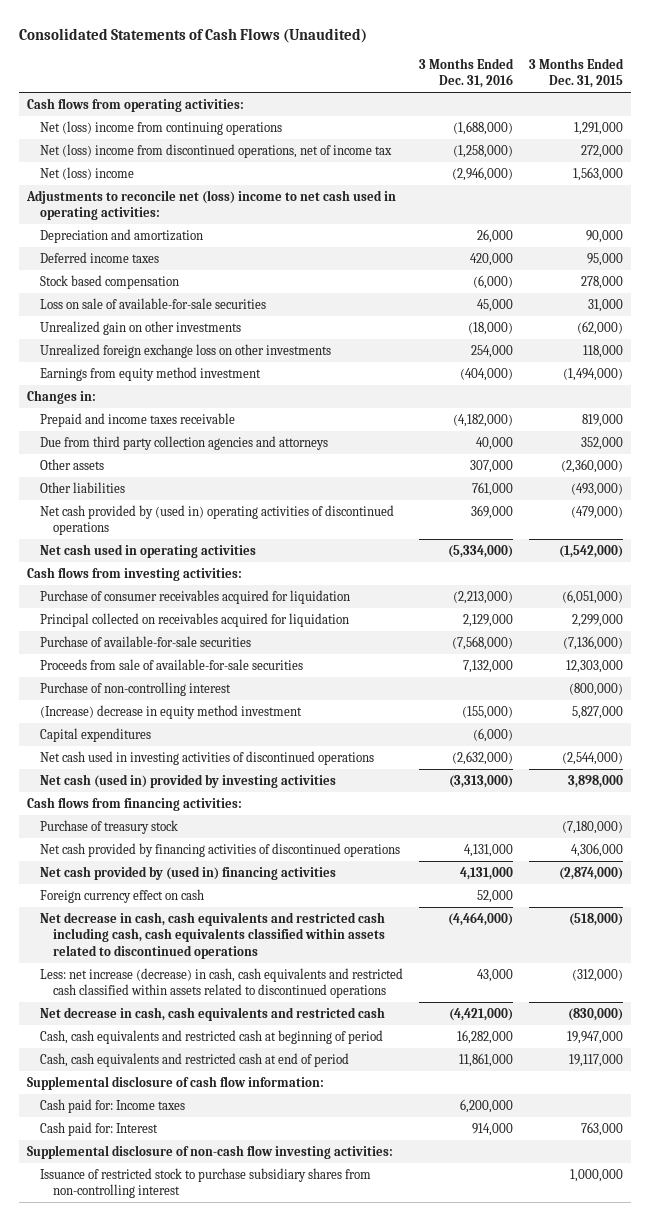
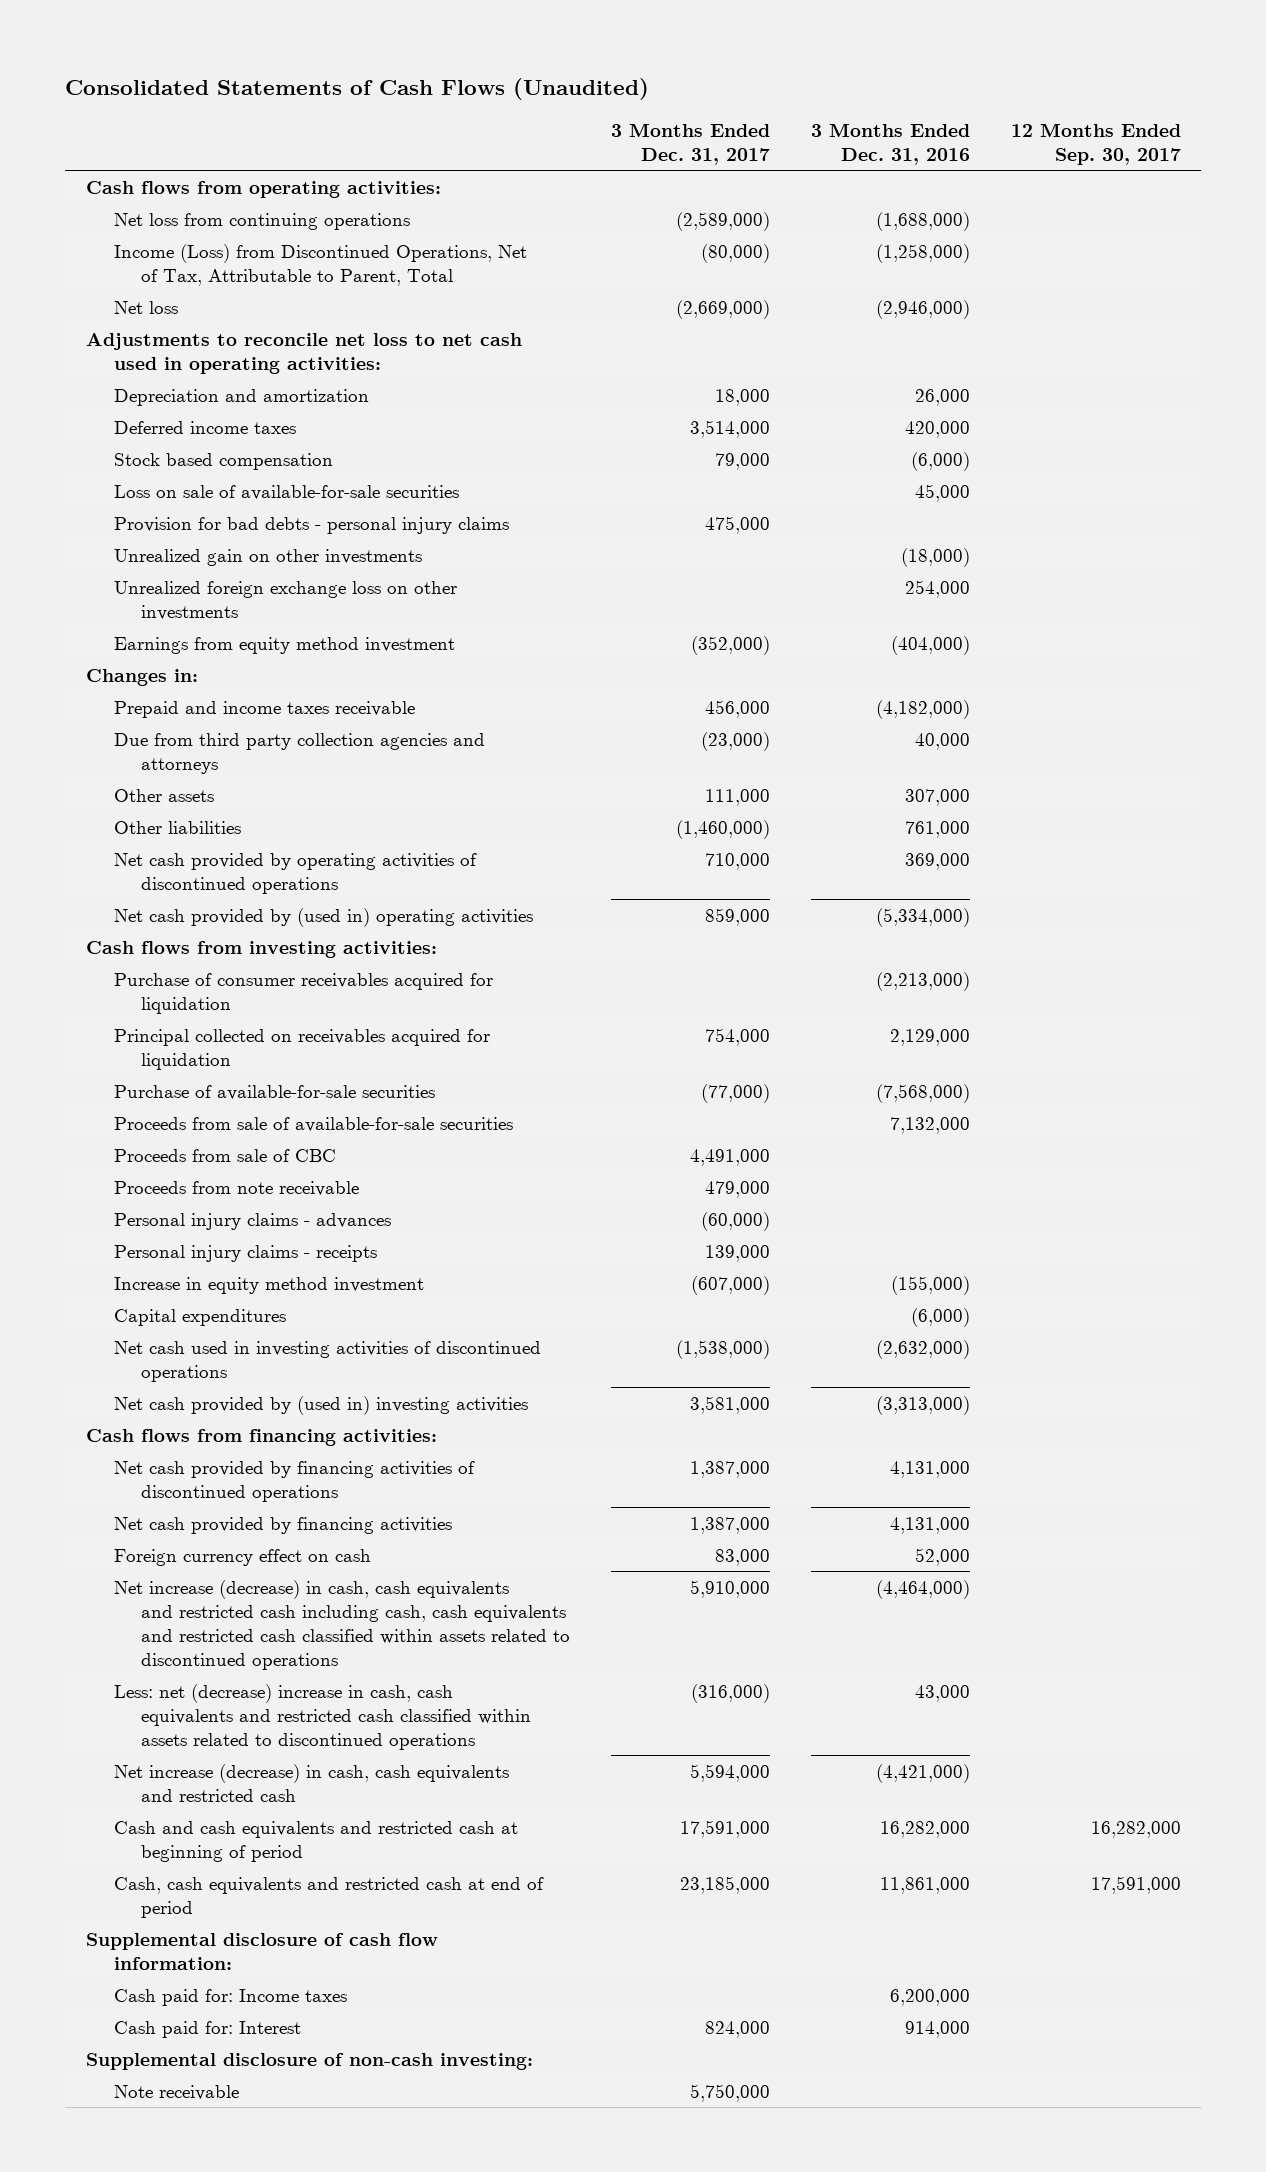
- | 3 Months Ended Dec. 31, 2016 | 3 Months Ended Dec. 31, 2015
+ | 3 Months Ended Dec. 31, 2017 | 3 Months Ended Dec. 31, 2016 | 12 Months Ended Sep. 30, 2017
- Net (loss) income from continuing operations | (1,688,000) | 1,291,000
- Net (loss) income from discontinued operations, net of income tax | (1,258,000) | 272,000
- Net (loss) income | (2,946,000) | 1,563,000
- Adjustments to reconcile net (loss) income to net cash used in operating activities:
+ Net loss from continuing operations | (2,589,000) | (1,688,000) |
+ Income (Loss) from Discontinued Operations, Net of Tax, Attributable to Parent, Total | (80,000) | (1,258,000) |
+ Net loss | (2,669,000) | (2,946,000) |
+ Adjustments to reconcile net loss to net cash used in operating activities:
+ Provision for bad debts - personal injury claims | 475,000 | |
- Net cash provided by (used in) operating activities of discontinued operations | 369,000 | (479,000)
- Net cash used in operating activities | (5,334,000) | (1,542,000)
+ Net cash provided by operating activities of discontinued operations | 710,000 | 369,000 |
+ Net cash provided by (used in) operating activities | 859,000 | (5,334,000) |
- Purchase of non-controlling interest | | (800,000)
- (Increase) decrease in equity method investment | (155,000) | 5,827,000
+ Proceeds from sale of CBC | 4,491,000 | |
+ Proceeds from note receivable | 479,000 | |
+ Personal injury claims - advances | (60,000) | |
+ Personal injury claims - receipts | 139,000 | |
+ Increase in equity method investment | (607,000) | (155,000) |
- Net cash (used in) provided by investing activities | (3,313,000) | 3,898,000
+ Net cash provided by (used in) investing activities | 3,581,000 | (3,313,000) |
- Purchase of treasury stock | | (7,180,000)
- Net cash provided by (used in) financing activities | 4,131,000 | (2,874,000)
+ Net cash provided by financing activities | 1,387,000 | 4,131,000 |
- Net decrease in cash, cash equivalents and restricted cash including cash, cash equivalents classified within assets related to discontinued operations | (4,464,000) | (518,000)
- Less: net increase (decrease) in cash, cash equivalents and restricted cash classified within assets related to discontinued operations | 43,000 | (312,000)
- Net decrease in cash, cash equivalents and restricted cash | (4,421,000) | (830,000)
- Cash, cash equivalents and restricted cash at beginning of period | 16,282,000 | 19,947,000
+ Net increase (decrease) in cash, cash equivalents and restricted cash including cash, cash equivalents and restricted cash classified within assets related to discontinued operations | 5,910,000 | (4,464,000) |
+ Less: net (decrease) increase in cash, cash equivalents and restricted cash classified within assets related to discontinued operations | (316,000) | 43,000 |
+ Net increase (decrease) in cash, cash equivalents and restricted cash | 5,594,000 | (4,421,000) |
+ Cash and cash equivalents and restricted cash at beginning of period | 17,591,000 | 16,282,000 | 16,282,000
- Supplemental disclosure of non-cash flow investing activities:
- Issuance of restricted stock to purchase subsidiary shares from non-controlling interest | | 1,000,000
+ Supplemental disclosure of non-cash investing:
+ Note receivable | 5,750,000 | |

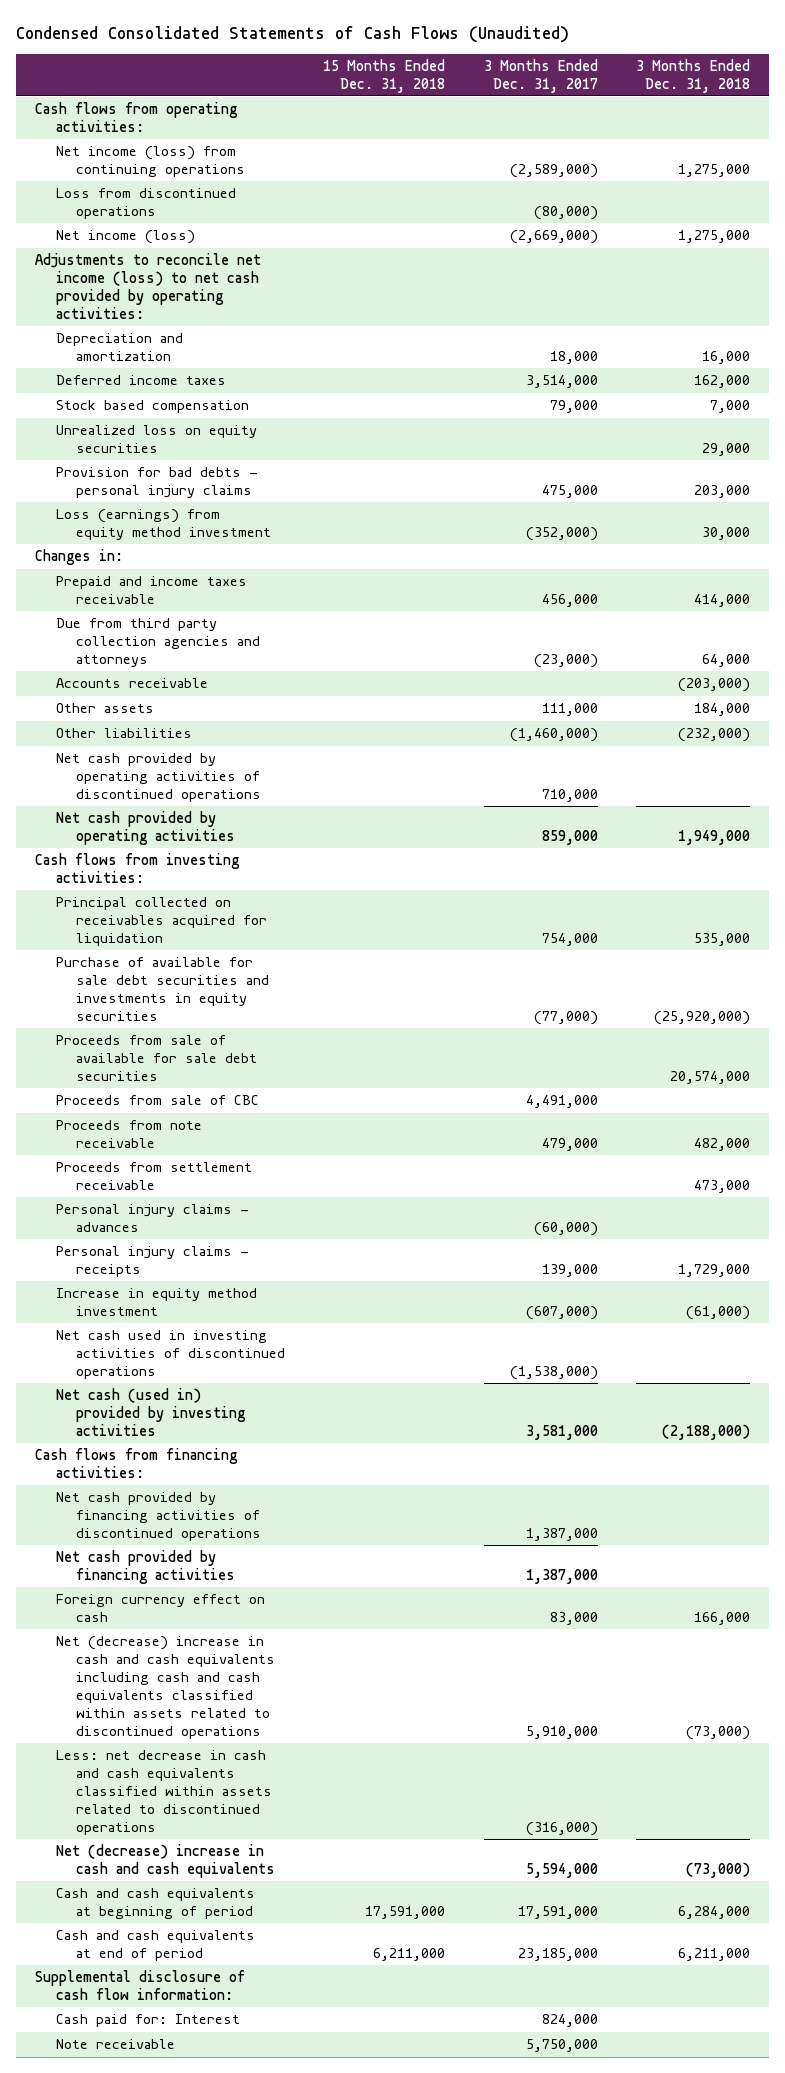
- Consolidated Statements of Cash Flows (Unaudited)
+ Condensed Consolidated Statements of Cash Flows (Unaudited)
- | 3 Months Ended Dec. 31, 2017 | 3 Months Ended Dec. 31, 2016 | 12 Months Ended Sep. 30, 2017
+ | 15 Months Ended Dec. 31, 2018 | 3 Months Ended Dec. 31, 2017 | 3 Months Ended Dec. 31, 2018
- Net loss from continuing operations | (2,589,000) | (1,688,000) |
- Income (Loss) from Discontinued Operations, Net of Tax, Attributable to Parent, Total | (80,000) | (1,258,000) |
- Net loss | (2,669,000) | (2,946,000) |
- Adjustments to reconcile net loss to net cash used in operating activities:
+ Net income (loss) from continuing operations | | (2,589,000) | 1,275,000
+ Loss from discontinued operations | | (80,000) |
+ Net income (loss) | | (2,669,000) | 1,275,000
+ Adjustments to reconcile net income (loss) to net cash provided by operating activities:
- Loss on sale of available-for-sale securities | | 45,000 |
+ Unrealized loss on equity securities | | | 29,000
- Unrealized gain on other investments | | (18,000) |
- Unrealized foreign exchange loss on other investments | | 254,000 |
- Earnings from equity method investment | (352,000) | (404,000) |
+ Loss (earnings) from equity method investment | | (352,000) | 30,000
+ Accounts receivable | | | (203,000)
- Net cash provided by (used in) operating activities | 859,000 | (5,334,000) |
+ Net cash provided by operating activities | | 859,000 | 1,949,000
- Purchase of consumer receivables acquired for liquidation | | (2,213,000) |
- Purchase of available-for-sale securities | (77,000) | (7,568,000) |
- Proceeds from sale of available-for-sale securities | | 7,132,000 |
+ Purchase of available for sale debt securities and investments in equity securities | | (77,000) | (25,920,000)
+ Proceeds from sale of available for sale debt securities | | | 20,574,000
+ Proceeds from settlement receivable | | | 473,000
- Capital expenditures | | (6,000) |
- Net cash provided by (used in) investing activities | 3,581,000 | (3,313,000) |
+ Net cash (used in) provided by investing activities | | 3,581,000 | (2,188,000)
- Net increase (decrease) in cash, cash equivalents and restricted cash including cash, cash equivalents and restricted cash classified within assets related to discontinued operations | 5,910,000 | (4,464,000) |
- Less: net (decrease) increase in cash, cash equivalents and restricted cash classified within assets related to discontinued operations | (316,000) | 43,000 |
- Net increase (decrease) in cash, cash equivalents and restricted cash | 5,594,000 | (4,421,000) |
- Cash and cash equivalents and restricted cash at beginning of period | 17,591,000 | 16,282,000 | 16,282,000
- Cash, cash equivalents and restricted cash at end of period | 23,185,000 | 11,861,000 | 17,591,000
+ Net (decrease) increase in cash and cash equivalents including cash and cash equivalents classified within assets related to discontinued operations | | 5,910,000 | (73,000)
+ Less: net decrease in cash and cash equivalents classified within assets related to discontinued operations | | (316,000) |
+ Net (decrease) increase in cash and cash equivalents | | 5,594,000 | (73,000)
+ Cash and cash equivalents at beginning of period | 17,591,000 | 17,591,000 | 6,284,000
+ Cash and cash equivalents at end of period | 6,211,000 | 23,185,000 | 6,211,000
- Cash paid for: Income taxes | | 6,200,000 |
- Supplemental disclosure of non-cash investing:

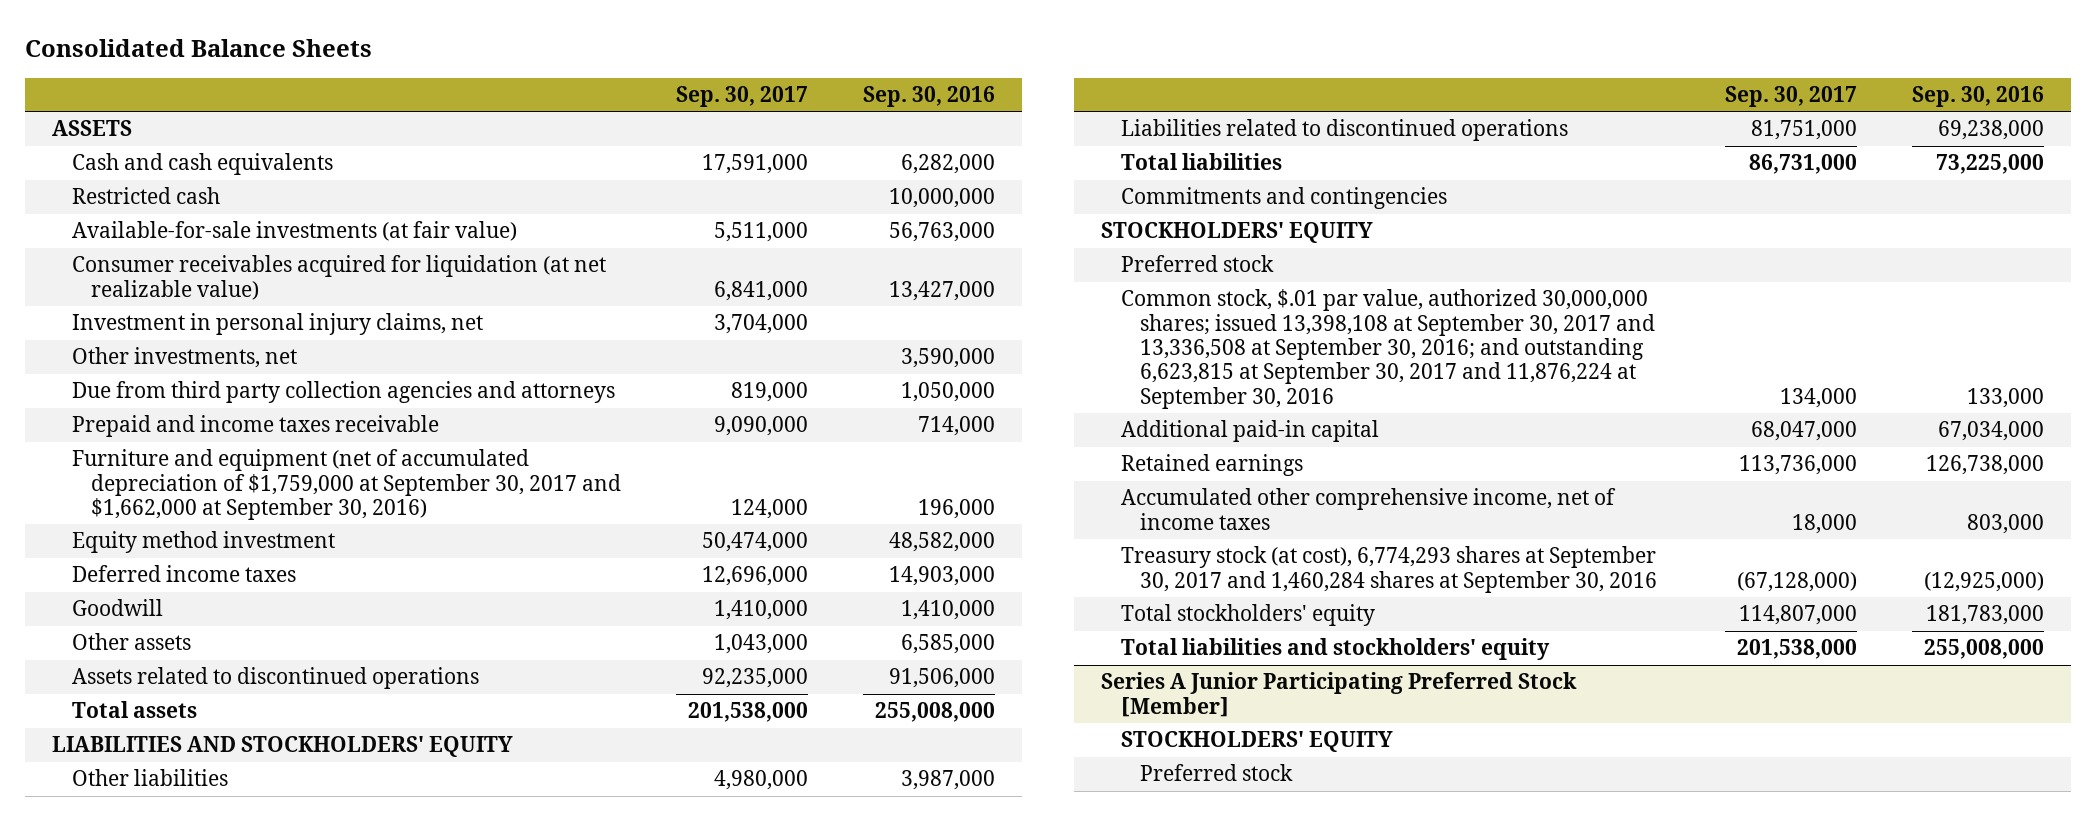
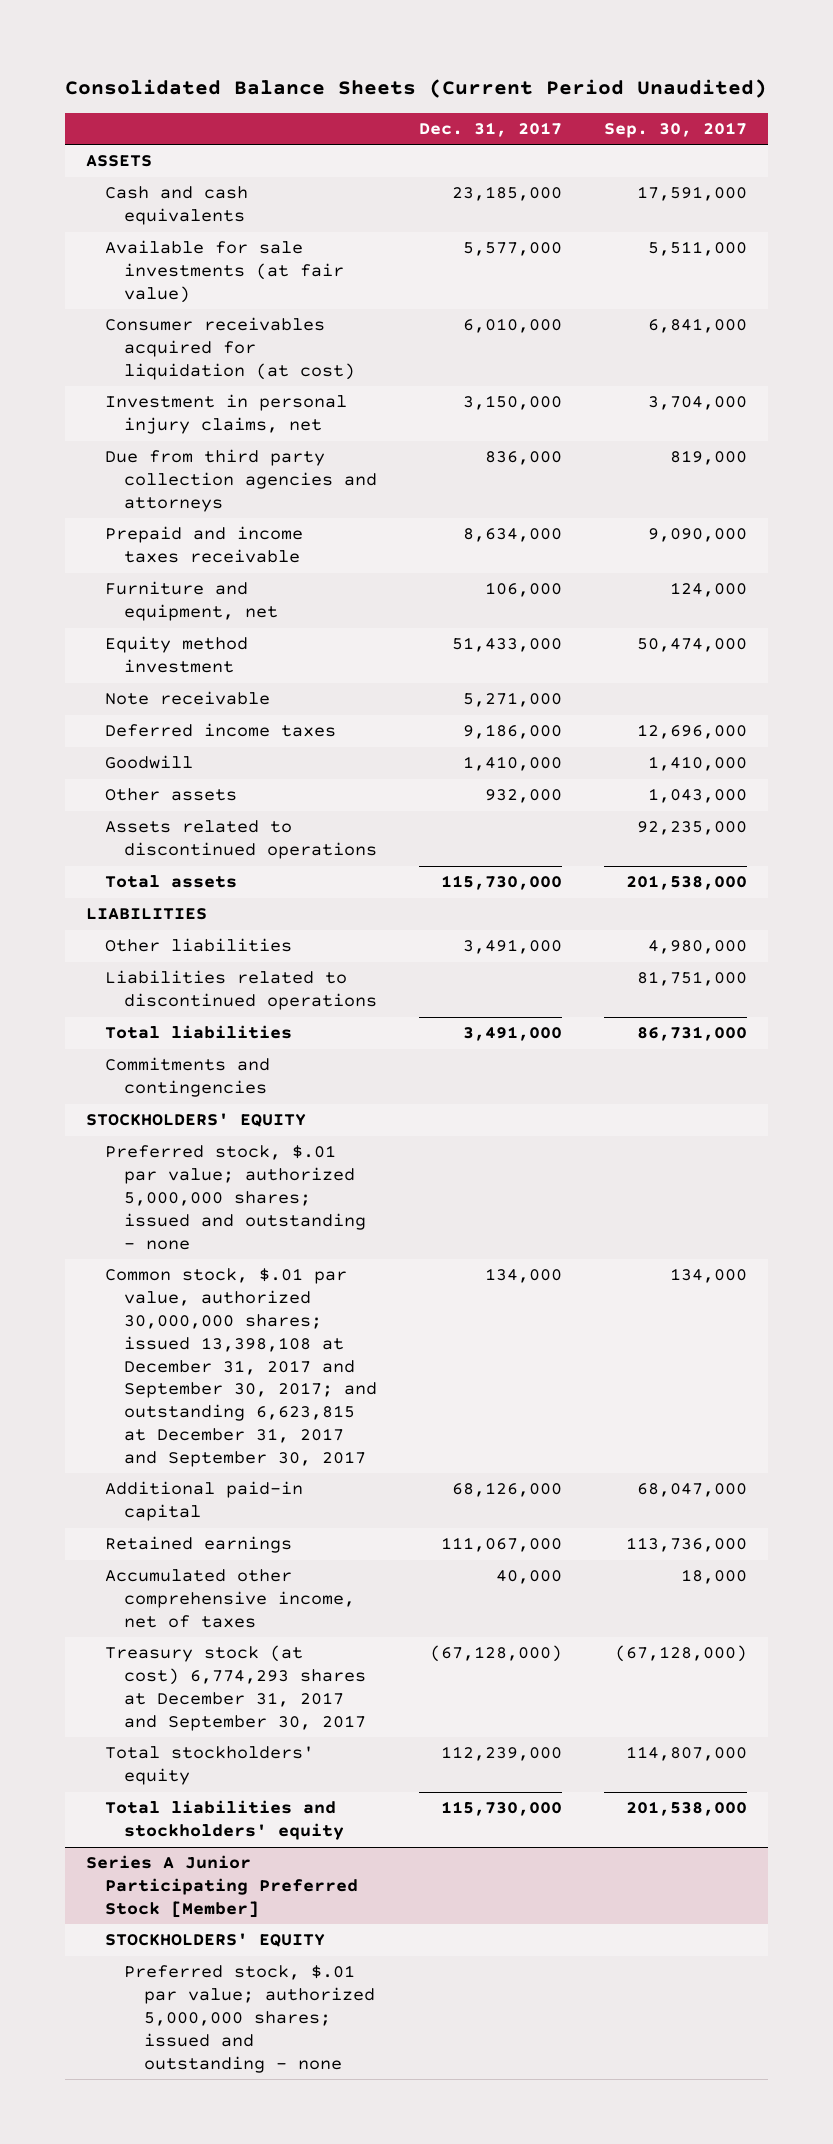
- Consolidated Balance Sheets
+ Consolidated Balance Sheets (Current Period Unaudited)
- | Sep. 30, 2017 | Sep. 30, 2016
+ | Dec. 31, 2017 | Sep. 30, 2017
- Restricted cash | | 10,000,000
- Available-for-sale investments (at fair value) | 5,511,000 | 56,763,000
- Consumer receivables acquired for liquidation (at net realizable value) | 6,841,000 | 13,427,000
+ Available for sale investments (at fair value) | 5,577,000 | 5,511,000
+ Consumer receivables acquired for liquidation (at cost) | 6,010,000 | 6,841,000
- Other investments, net | | 3,590,000
- Furniture and equipment (net of accumulated depreciation of $1,759,000 at September 30, 2017 and $1,662,000 at September 30, 2016) | 124,000 | 196,000
+ Furniture and equipment, net | 106,000 | 124,000
+ Note receivable | 5,271,000 |
- LIABILITIES AND STOCKHOLDERS' EQUITY
+ LIABILITIES
- Preferred stock
- Common stock, $.01 par value, authorized 30,000,000 shares; issued 13,398,108 at September 30, 2017 and 13,336,508 at September 30, 2016; and outstanding 6,623,815 at September 30, 2017 and 11,876,224 at September 30, 2016 | 134,000 | 133,000
+ Preferred stock, $.01 par value; authorized 5,000,000 shares; issued and outstanding - none
+ Common stock, $.01 par value, authorized 30,000,000 shares; issued 13,398,108 at December 31, 2017 and September 30, 2017; and outstanding 6,623,815 at December 31, 2017 and September 30, 2017 | 134,000 | 134,000
- Accumulated other comprehensive income, net of income taxes | 18,000 | 803,000
- Treasury stock (at cost), 6,774,293 shares at September 30, 2017 and 1,460,284 shares at September 30, 2016 | (67,128,000) | (12,925,000)
+ Accumulated other comprehensive income, net of taxes | 40,000 | 18,000
+ Treasury stock (at cost) 6,774,293 shares at December 31, 2017 and September 30, 2017 | (67,128,000) | (67,128,000)
@ Series A Junior Participating Preferred Stock [Member]
- Preferred stock
+ Preferred stock, $.01 par value; authorized 5,000,000 shares; issued and outstanding - none

